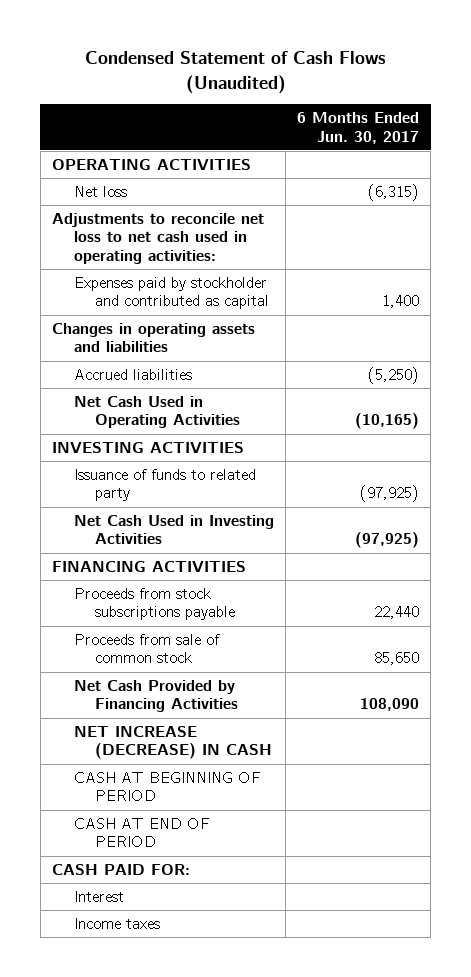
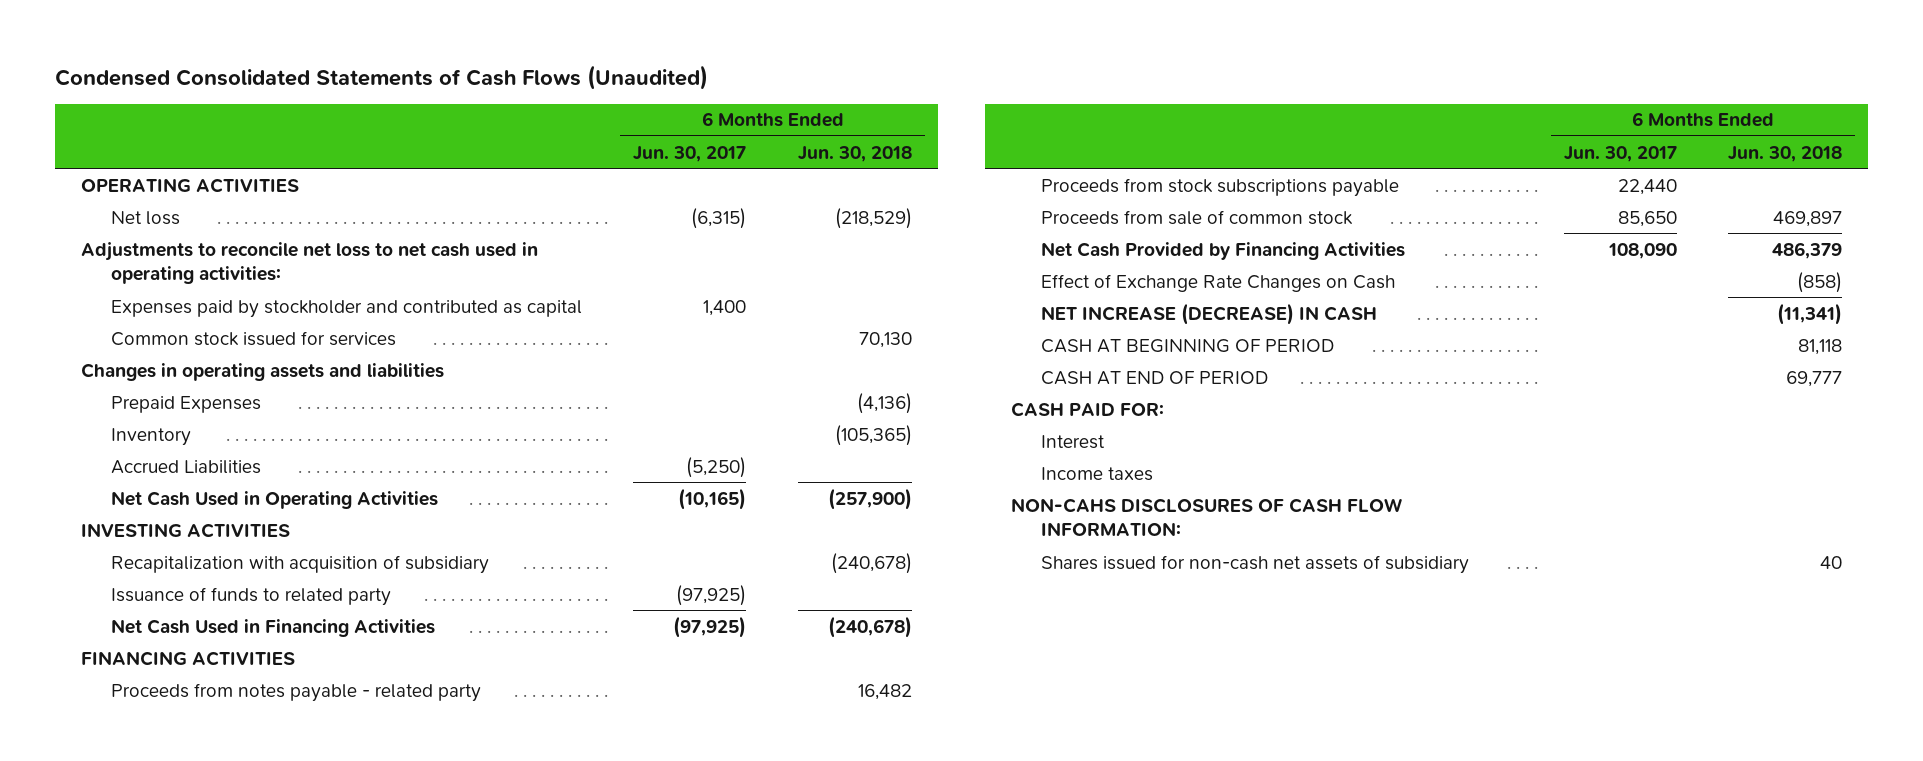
- Condensed Statement of Cash Flows (Unaudited)
+ Condensed Consolidated Statements of Cash Flows (Unaudited)
- | 6 Months Ended Jun. 30, 2017
+ | 6 Months Ended Jun. 30, 2017 | 6 Months Ended Jun. 30, 2018
+ Common stock issued for services | | 70,130
- Accrued liabilities | (5,250)
+ Prepaid Expenses | | (4,136)
+ Inventory | | (105,365)
+ Accrued Liabilities | (5,250) |
+ Recapitalization with acquisition of subsidiary | | (240,678)
- Net Cash Used in Investing Activities | (97,925)
+ Net Cash Used in Financing Activities | (97,925) | (240,678)
+ Proceeds from notes payable - related party | | 16,482
+ Effect of Exchange Rate Changes on Cash | | (858)
+ NON-CAHS DISCLOSURES OF CASH FLOW INFORMATION:
+ Shares issued for non-cash net assets of subsidiary | | 40

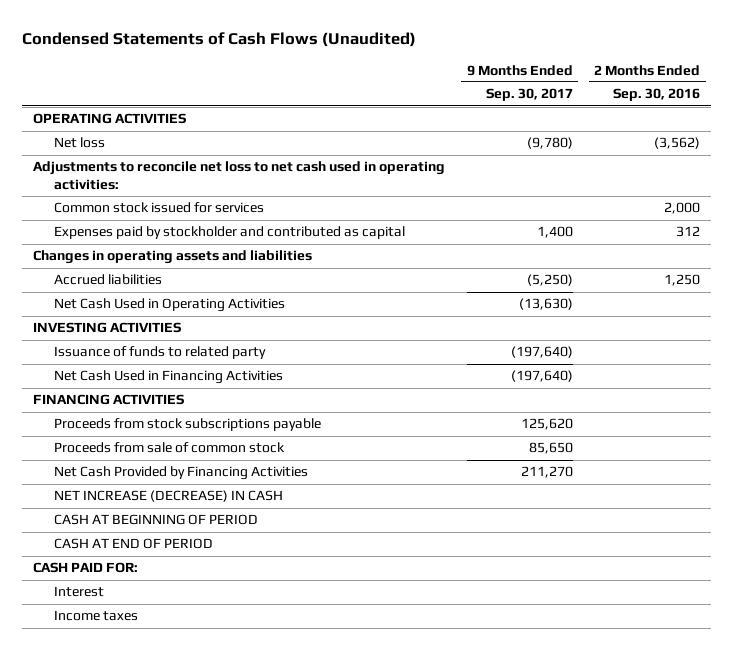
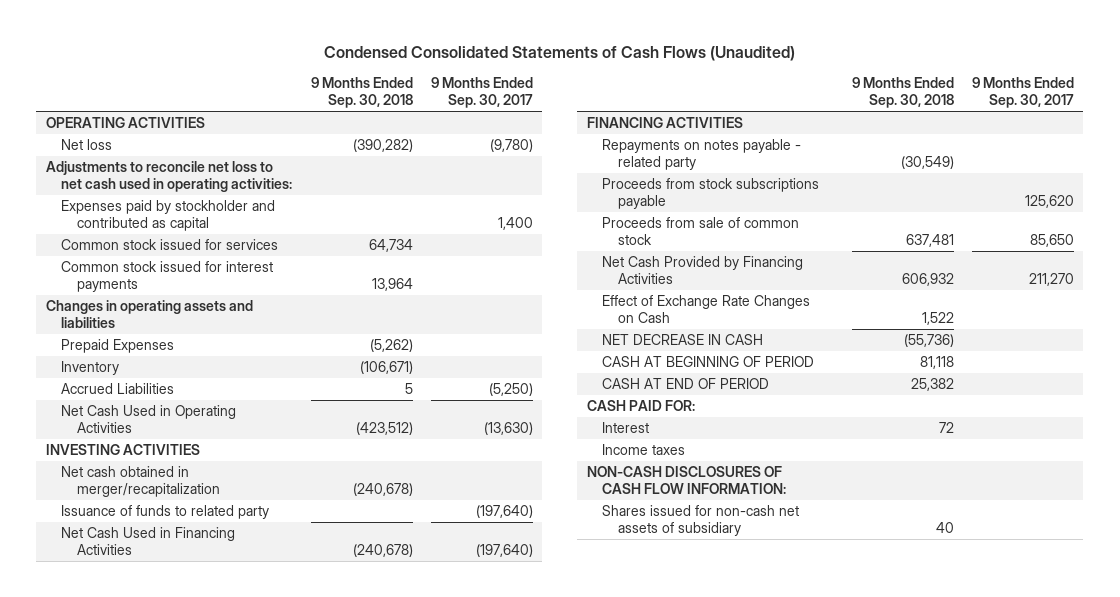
- Condensed Statements of Cash Flows (Unaudited)
+ Condensed Consolidated Statements of Cash Flows (Unaudited)
- | 9 Months Ended Sep. 30, 2017 | 2 Months Ended Sep. 30, 2016
+ | 9 Months Ended Sep. 30, 2018 | 9 Months Ended Sep. 30, 2017
moved down: Common stock issued for services | 64,734 |
+ Common stock issued for interest payments | 13,964 |
- Accrued liabilities | (5,250) | 1,250
+ Prepaid Expenses | (5,262) |
+ Inventory | (106,671) |
+ Accrued Liabilities | 5 | (5,250)
+ Net cash obtained in merger/recapitalization | (240,678) |
+ Repayments on notes payable - related party | (30,549) |
- NET INCREASE (DECREASE) IN CASH
+ Effect of Exchange Rate Changes on Cash | 1,522 |
+ NET DECREASE IN CASH | (55,736) |
+ NON-CASH DISCLOSURES OF CASH FLOW INFORMATION:
+ Shares issued for non-cash net assets of subsidiary | 40 |

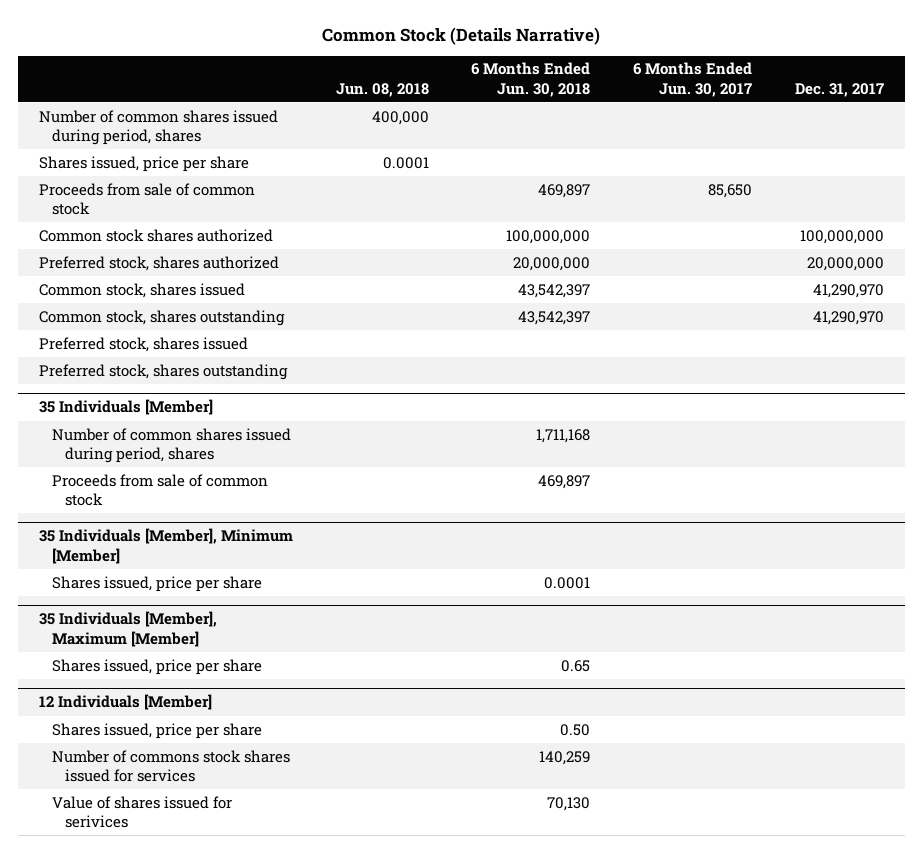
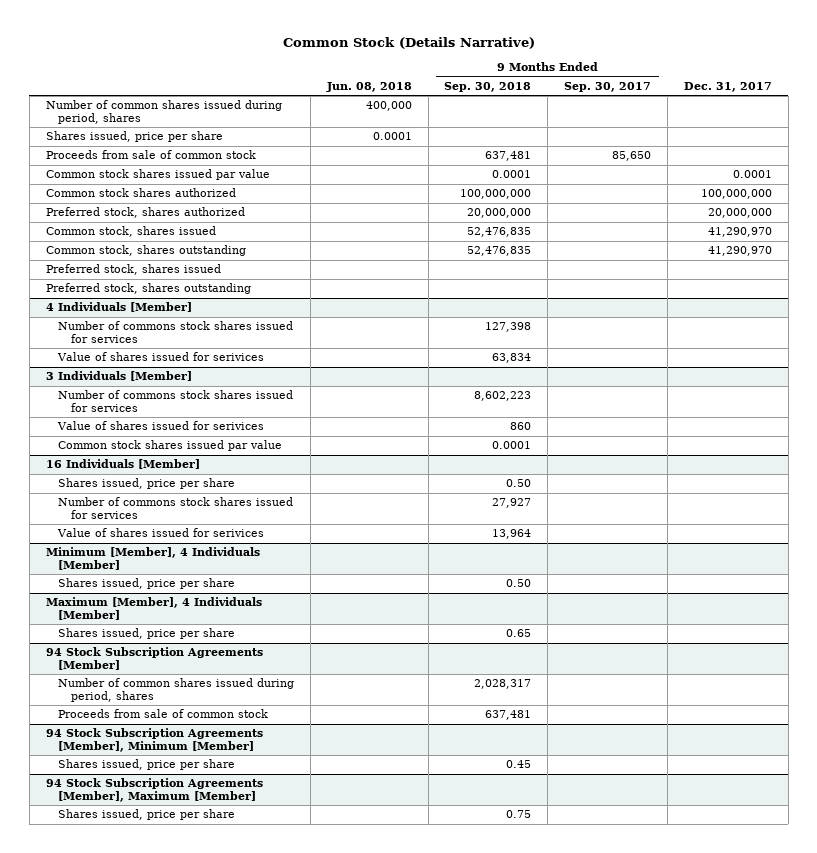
- | Jun. 08, 2018 | 6 Months Ended Jun. 30, 2018 | 6 Months Ended Jun. 30, 2017 | Dec. 31, 2017
+ | Jun. 08, 2018 | 9 Months Ended Sep. 30, 2018 | 9 Months Ended Sep. 30, 2017 | Dec. 31, 2017
+ Common stock shares issued par value | | 0.0001 | | 0.0001
- 35 Individuals [Member]
- Number of common shares issued during period, shares | | 1,711,168 | |
- Proceeds from sale of common stock | | 469,897 | |
- 35 Individuals [Member], Minimum [Member]
+ 4 Individuals [Member]
+ Number of commons stock shares issued for services | | 127,398 | |
+ Value of shares issued for serivices | | 63,834 | |
+ 3 Individuals [Member]
+ Number of commons stock shares issued for services | | 8,602,223 | |
+ Value of shares issued for serivices | | 860 | |
+ Common stock shares issued par value | | 0.0001 | |
+ 16 Individuals [Member]
+ Shares issued, price per share | | 0.50 | |
+ Number of commons stock shares issued for services | | 27,927 | |
+ Value of shares issued for serivices | | 13,964 | |
+ Minimum [Member], 4 Individuals [Member]
- 35 Individuals [Member], Maximum [Member]
+ Maximum [Member], 4 Individuals [Member]
- 12 Individuals [Member]
- Shares issued, price per share | | 0.50 | |
- Number of commons stock shares issued for services | | 140,259 | |
- Value of shares issued for serivices | | 70,130 | |
+ 94 Stock Subscription Agreements [Member]
+ Number of common shares issued during period, shares | | 2,028,317 | |
+ Proceeds from sale of common stock | | 637,481 | |
+ 94 Stock Subscription Agreements [Member], Minimum [Member]
+ Shares issued, price per share | | 0.45 | |
+ 94 Stock Subscription Agreements [Member], Maximum [Member]
+ Shares issued, price per share | | 0.75 | |

